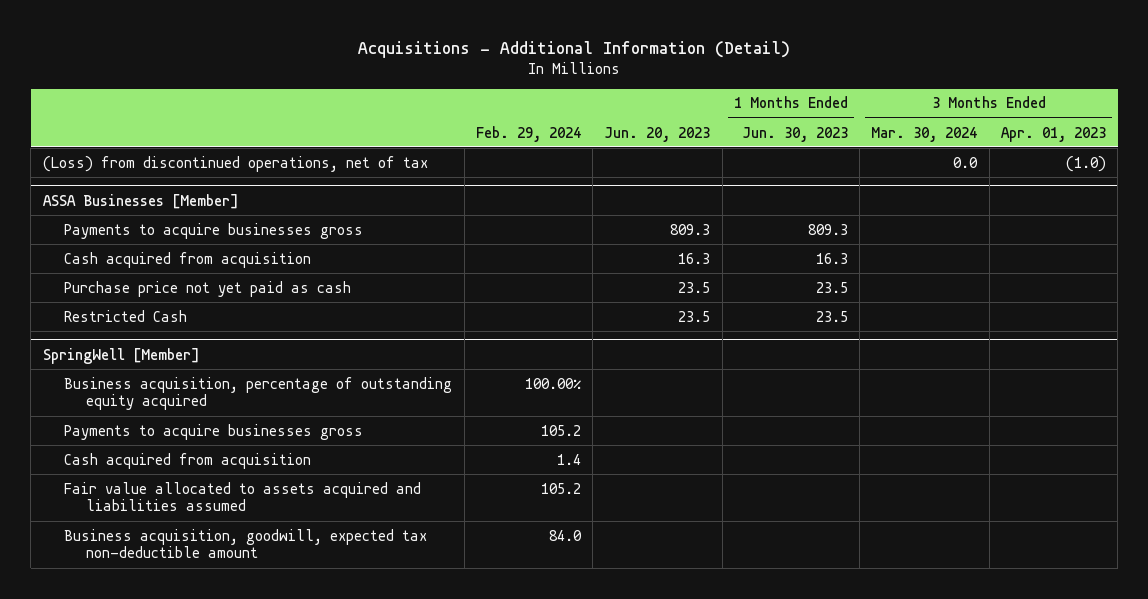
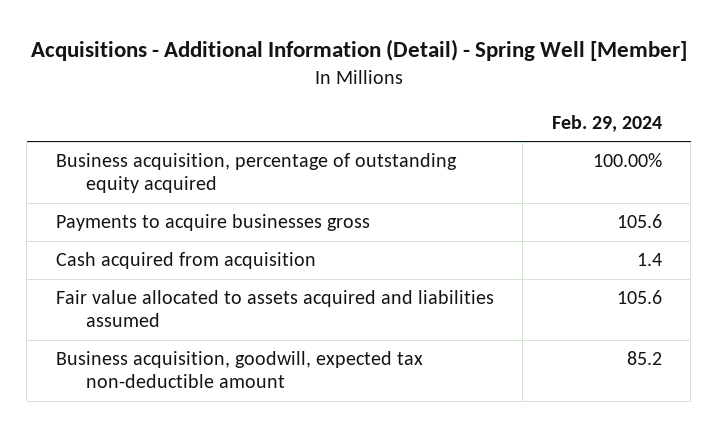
- Acquisitions - Additional Information (Detail)
+ Acquisitions - Additional Information (Detail) - Spring Well [Member]
- | Feb. 29, 2024 | Jun. 20, 2023 | 1 Months Ended Jun. 30, 2023 | 3 Months Ended Mar. 30, 2024 | 3 Months Ended Apr. 01, 2023
+ | Feb. 29, 2024
- (Loss) from discontinued operations, net of tax | | | | 0.0 | (1.0)
- ASSA Businesses [Member]
- Payments to acquire businesses gross | | 809.3 | 809.3 | |
- Cash acquired from acquisition | | 16.3 | 16.3 | |
- Purchase price not yet paid as cash | | 23.5 | 23.5 | |
- Restricted Cash | | 23.5 | 23.5 | |
- SpringWell [Member]
- Business acquisition, percentage of outstanding equity acquired | 100.00% | | | |
- Payments to acquire businesses gross | 105.2 | | | |
- Cash acquired from acquisition | 1.4 | | | |
- Fair value allocated to assets acquired and liabilities assumed | 105.2 | | | |
- Business acquisition, goodwill, expected tax non-deductible amount | 84.0 | | | |
+ Business acquisition, percentage of outstanding equity acquired | 100.00%
+ Payments to acquire businesses gross | 105.6
+ Cash acquired from acquisition | 1.4
+ Fair value allocated to assets acquired and liabilities assumed | 105.6
+ Business acquisition, goodwill, expected tax non-deductible amount | 85.2

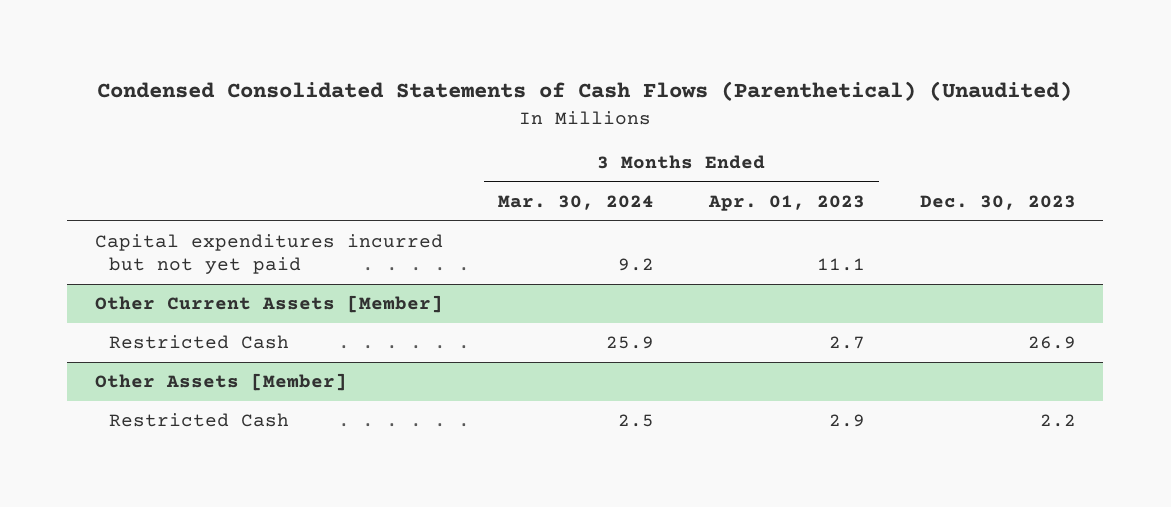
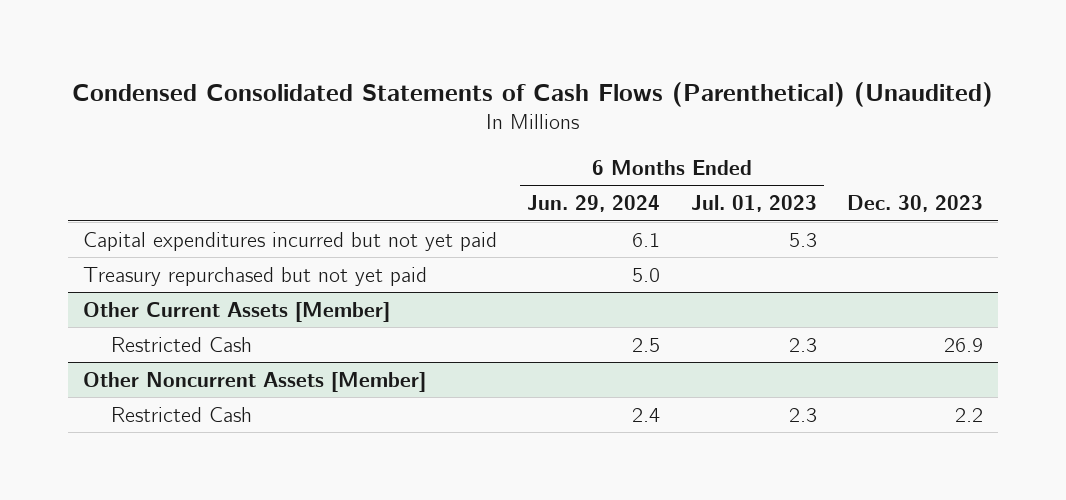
- | 3 Months Ended Mar. 30, 2024 | 3 Months Ended Apr. 01, 2023 | Dec. 30, 2023
+ | 6 Months Ended Jun. 29, 2024 | 6 Months Ended Jul. 01, 2023 | Dec. 30, 2023
+ Treasury repurchased but not yet paid | 5.0 | |
- Other Assets [Member]
+ Other Noncurrent Assets [Member]

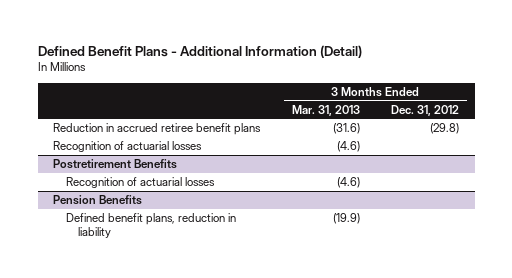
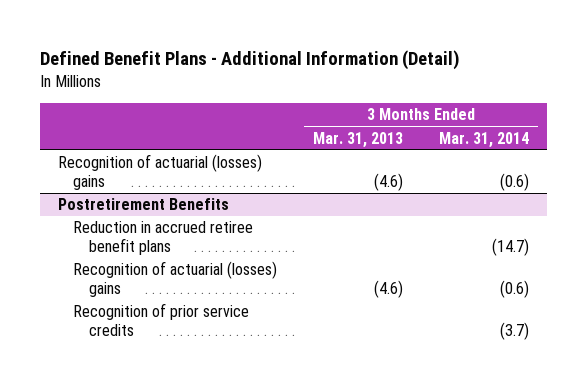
- | 3 Months Ended Mar. 31, 2013 | 3 Months Ended Dec. 31, 2012
+ | 3 Months Ended Mar. 31, 2013 | 3 Months Ended Mar. 31, 2014
- Reduction in accrued retiree benefit plans | (31.6) | (29.8)
- Recognition of actuarial losses | (4.6) |
+ Recognition of actuarial (losses) gains | (4.6) | (0.6)
@ Postretirement Benefits
- Recognition of actuarial losses | (4.6) |
- Pension Benefits
- Defined benefit plans, reduction in liability | (19.9) |
@ Postretirement Benefits
+ Reduction in accrued retiree benefit plans | | (14.7)
+ Recognition of actuarial (losses) gains | (4.6) | (0.6)
+ Recognition of prior service credits | | (3.7)

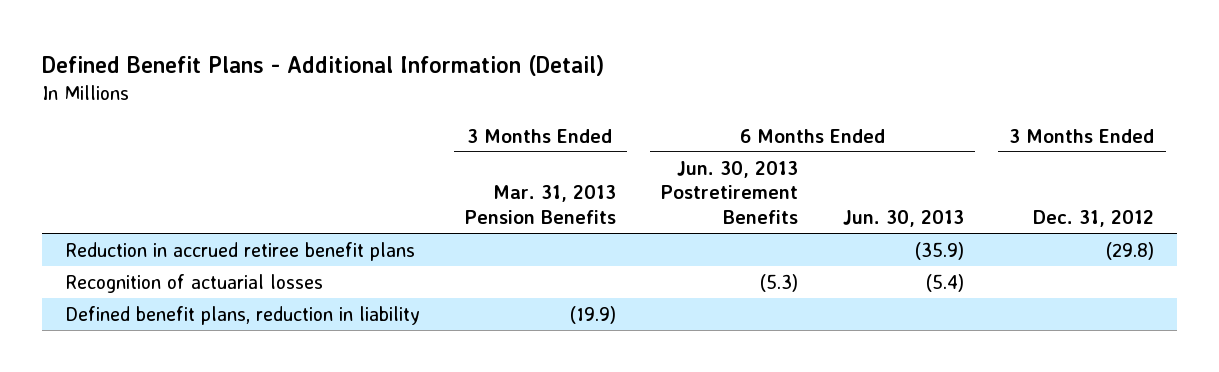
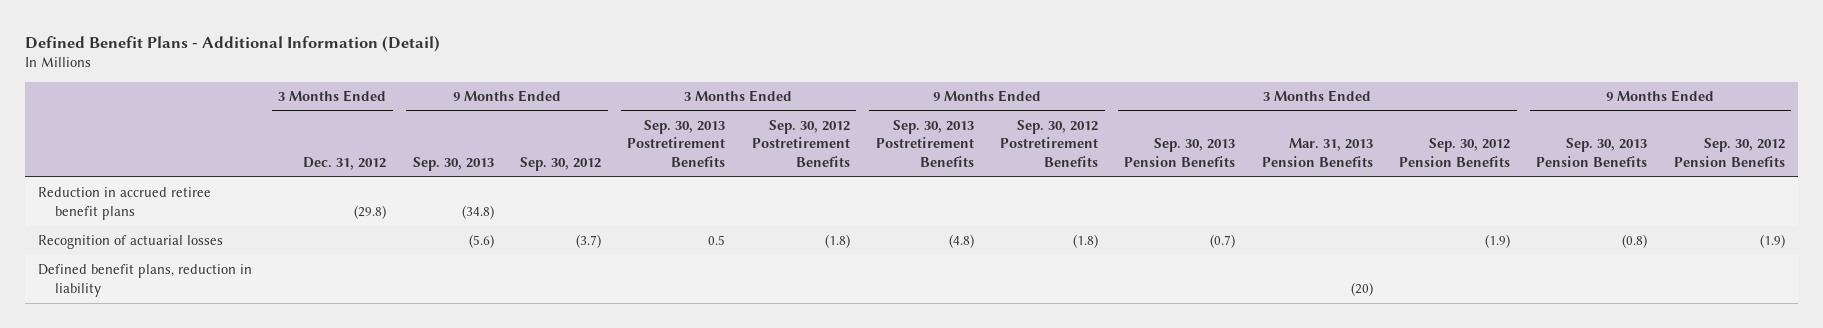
- | 3 Months Ended Mar. 31, 2013 Pension Benefits | 6 Months Ended Jun. 30, 2013 Postretirement Benefits | 6 Months Ended Jun. 30, 2013 | 3 Months Ended Dec. 31, 2012
+ | 3 Months Ended Dec. 31, 2012 | 9 Months Ended Sep. 30, 2013 | 9 Months Ended Sep. 30, 2012 | 3 Months Ended Sep. 30, 2013 Postretirement Benefits | 3 Months Ended Sep. 30, 2012 Postretirement Benefits | 9 Months Ended Sep. 30, 2013 Postretirement Benefits | 9 Months Ended Sep. 30, 2012 Postretirement Benefits | 3 Months Ended Sep. 30, 2013 Pension Benefits | 3 Months Ended Mar. 31, 2013 Pension Benefits | 3 Months Ended Sep. 30, 2012 Pension Benefits | 9 Months Ended Sep. 30, 2013 Pension Benefits | 9 Months Ended Sep. 30, 2012 Pension Benefits
- Defined benefit plans, reduction in liability | (19.9) | | |
+ Defined benefit plans, reduction in liability | | | | | | | | | (20) | | |

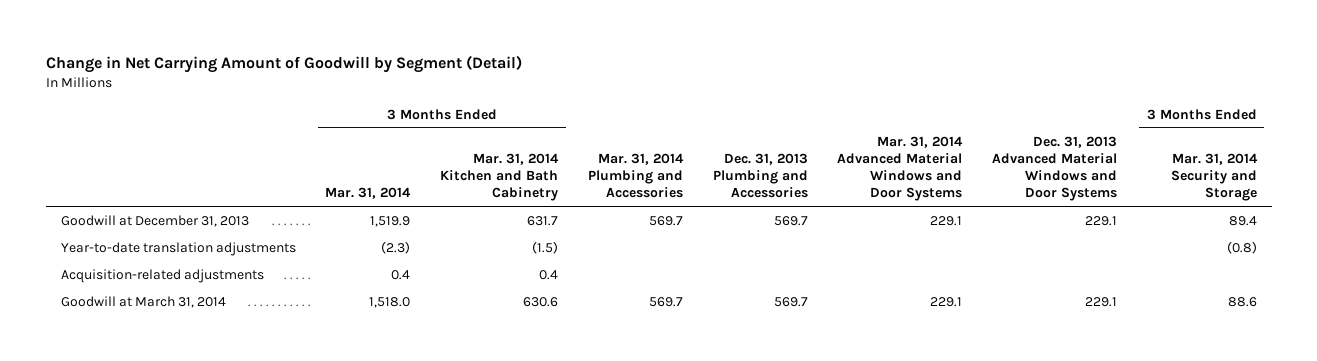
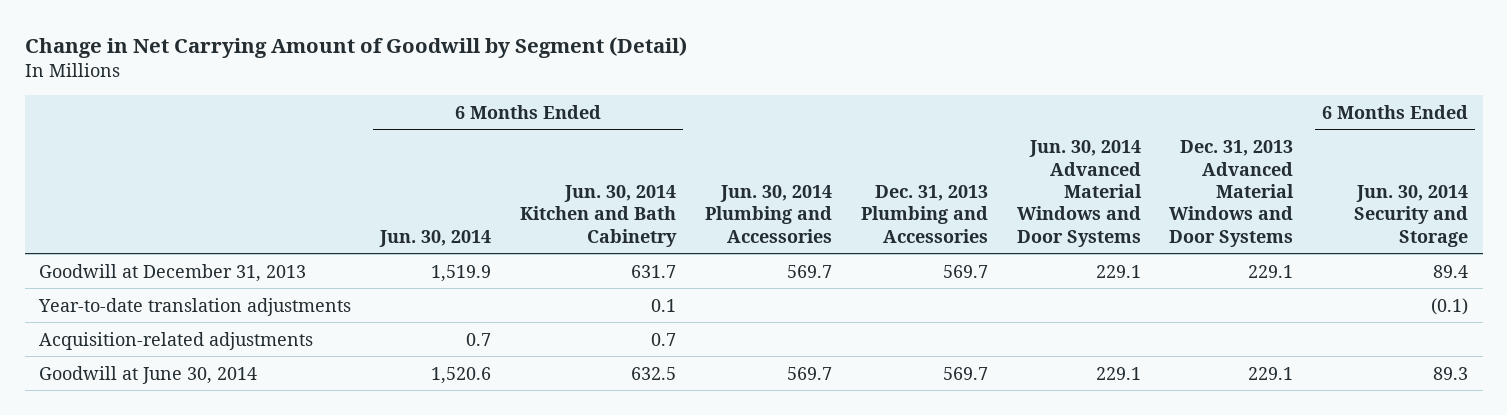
- | 3 Months Ended Mar. 31, 2014 | 3 Months Ended Mar. 31, 2014 Kitchen and Bath Cabinetry | Mar. 31, 2014 Plumbing and Accessories | Dec. 31, 2013 Plumbing and Accessories | Mar. 31, 2014 Advanced Material Windows and Door Systems | Dec. 31, 2013 Advanced Material Windows and Door Systems | 3 Months Ended Mar. 31, 2014 Security and Storage
+ | 6 Months Ended Jun. 30, 2014 | 6 Months Ended Jun. 30, 2014 Kitchen and Bath Cabinetry | Jun. 30, 2014 Plumbing and Accessories | Dec. 31, 2013 Plumbing and Accessories | Jun. 30, 2014 Advanced Material Windows and Door Systems | Dec. 31, 2013 Advanced Material Windows and Door Systems | 6 Months Ended Jun. 30, 2014 Security and Storage
- Goodwill at March 31, 2014 | 1,518.0 | 630.6 | 569.7 | 569.7 | 229.1 | 229.1 | 88.6
+ Goodwill at June 30, 2014 | 1,520.6 | 632.5 | 569.7 | 569.7 | 229.1 | 229.1 | 89.3

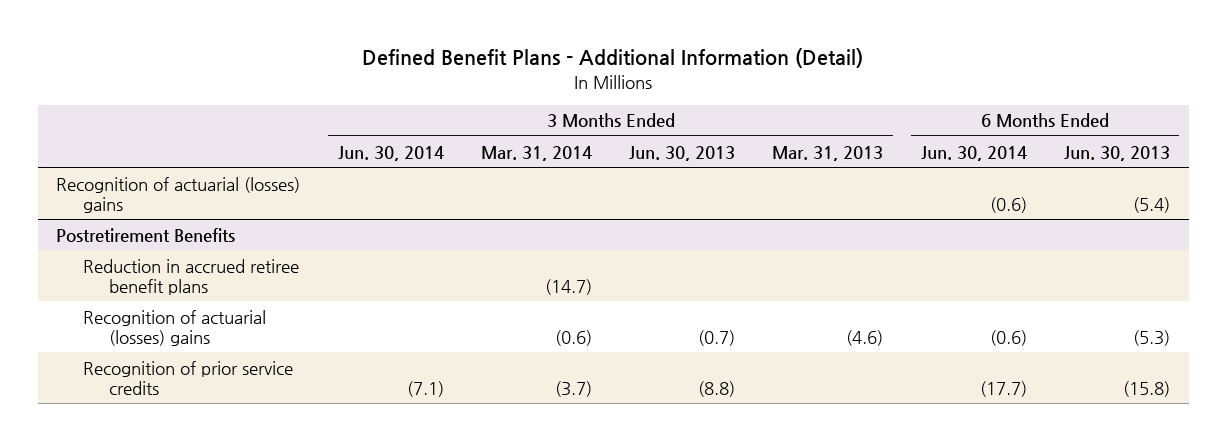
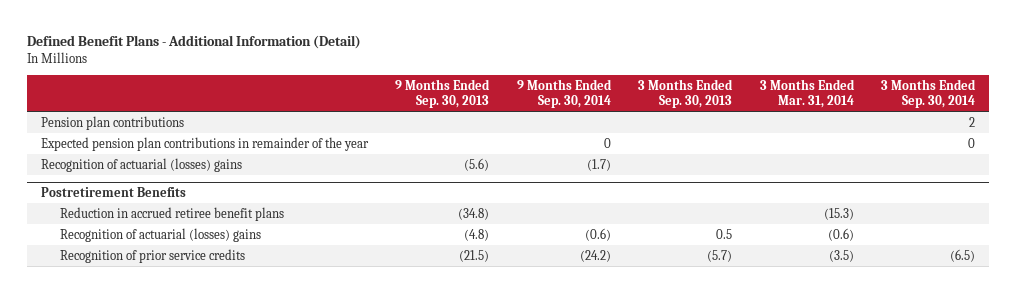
- | 3 Months Ended Jun. 30, 2014 | 3 Months Ended Mar. 31, 2014 | 3 Months Ended Jun. 30, 2013 | 3 Months Ended Mar. 31, 2013 | 6 Months Ended Jun. 30, 2014 | 6 Months Ended Jun. 30, 2013
+ | 9 Months Ended Sep. 30, 2013 | 9 Months Ended Sep. 30, 2014 | 3 Months Ended Sep. 30, 2013 | 3 Months Ended Mar. 31, 2014 | 3 Months Ended Sep. 30, 2014
+ Pension plan contributions | | | | | 2
+ Expected pension plan contributions in remainder of the year | | 0 | | | 0
@ Postretirement Benefits
- Reduction in accrued retiree benefit plans | | (14.7) | | | |
+ Reduction in accrued retiree benefit plans | (34.8) | | | (15.3) |
- Recognition of prior service credits | (7.1) | (3.7) | (8.8) | | (17.7) | (15.8)
+ Recognition of prior service credits | (21.5) | (24.2) | (5.7) | (3.5) | (6.5)

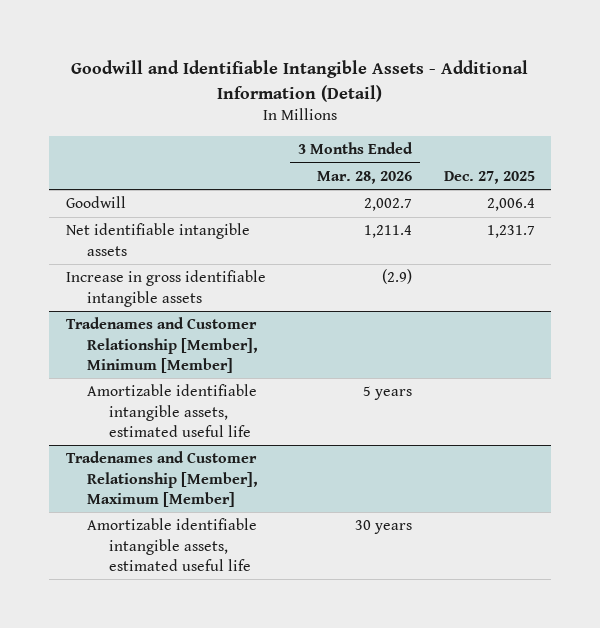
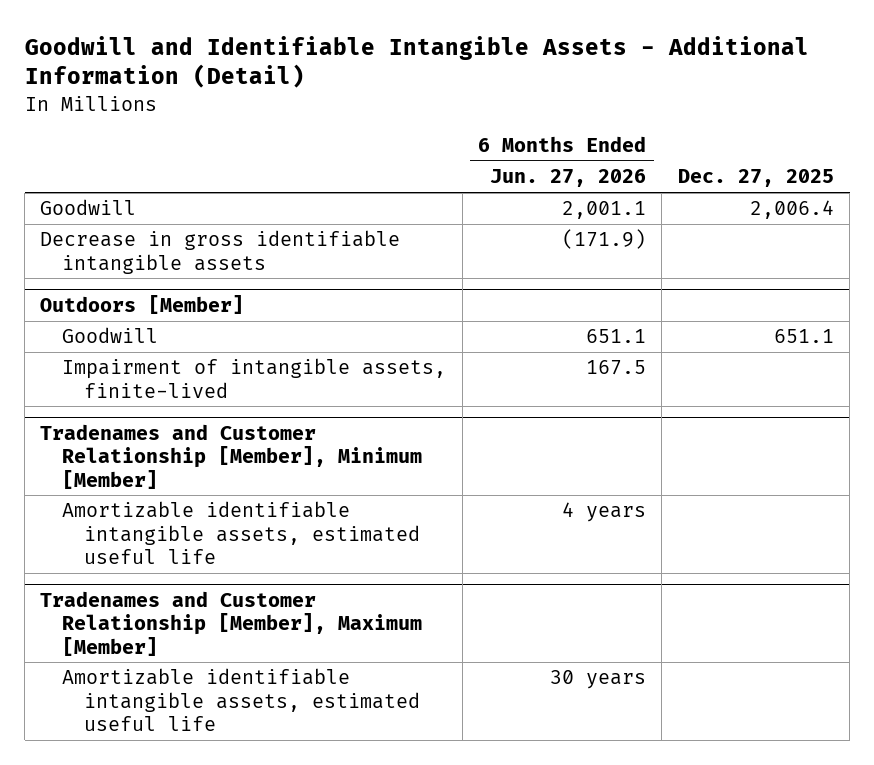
- | 3 Months Ended Mar. 28, 2026 | Dec. 27, 2025
+ | 6 Months Ended Jun. 27, 2026 | Dec. 27, 2025
- Net identifiable intangible assets | 1,211.4 | 1,231.7
- Increase in gross identifiable intangible assets | (2.9) |
+ Decrease in gross identifiable intangible assets | (171.9) |
+ Outdoors [Member]
+ Goodwill | 651.1 | 651.1
+ Impairment of intangible assets, finite-lived | 167.5 |

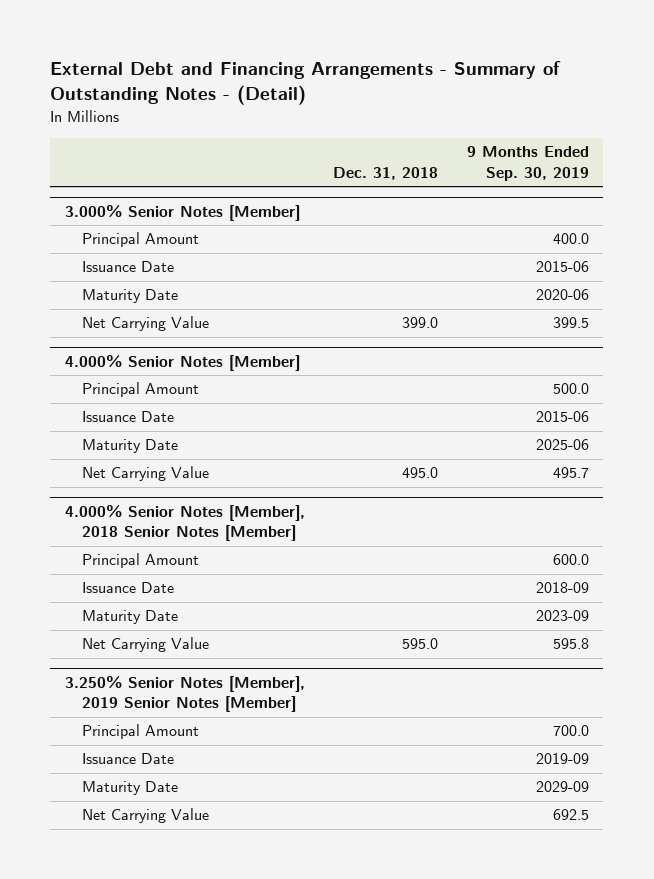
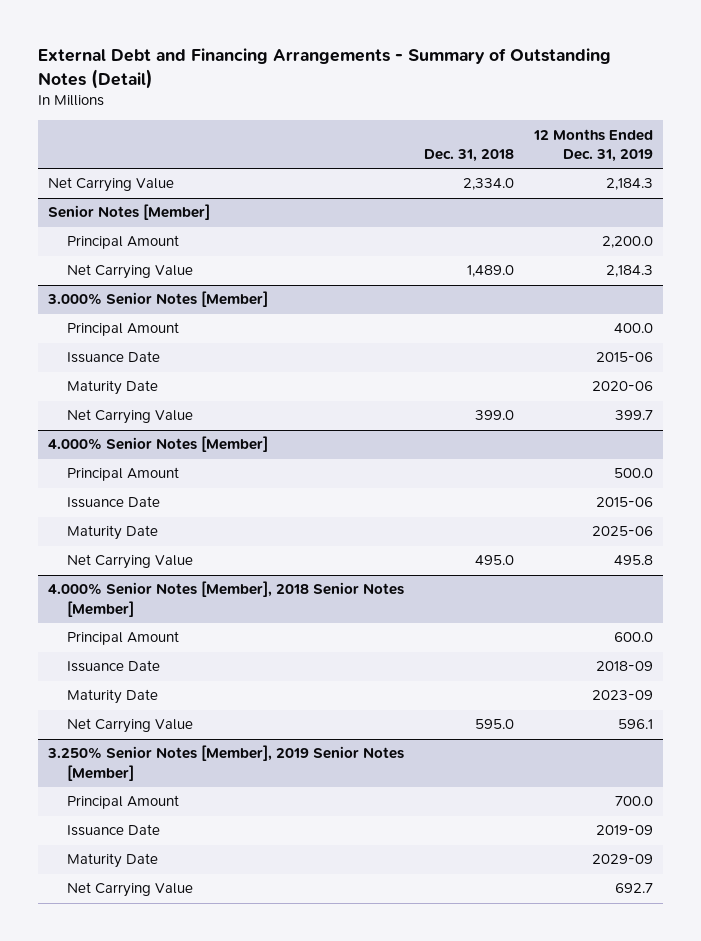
- External Debt and Financing Arrangements - Summary of Outstanding Notes - (Detail)
+ External Debt and Financing Arrangements - Summary of Outstanding Notes (Detail)
- | Dec. 31, 2018 | 9 Months Ended Sep. 30, 2019
+ | Dec. 31, 2018 | 12 Months Ended Dec. 31, 2019
+ Net Carrying Value | 2,334.0 | 2,184.3
+ Senior Notes [Member]
+ Principal Amount | | 2,200.0
+ Net Carrying Value | 1,489.0 | 2,184.3

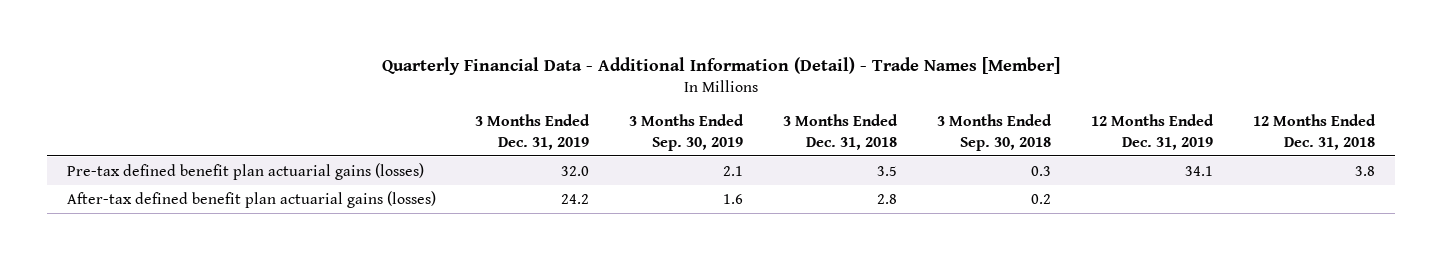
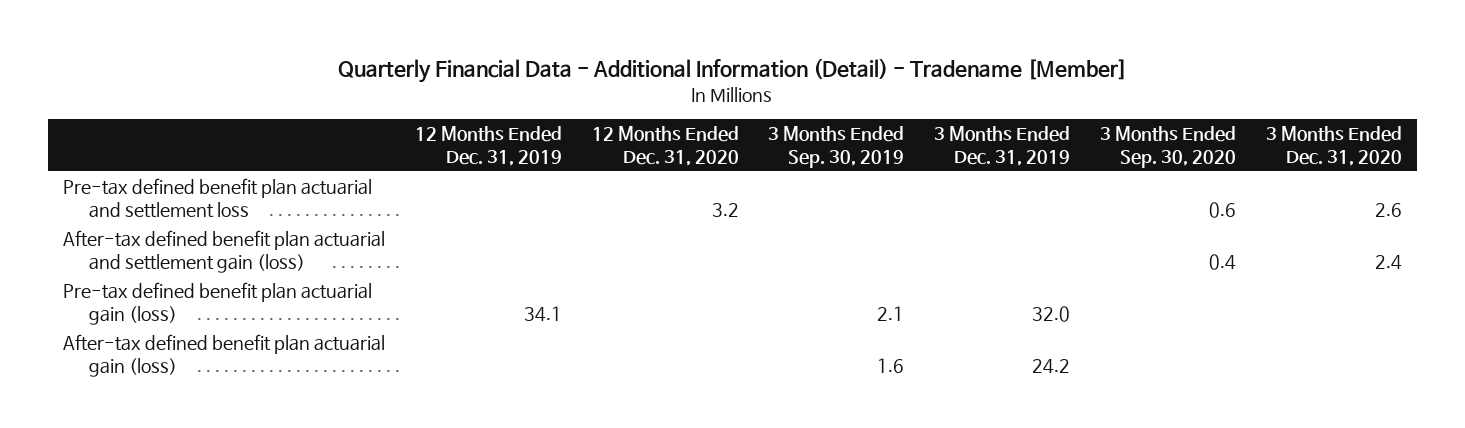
- Quarterly Financial Data - Additional Information (Detail) - Trade Names [Member]
+ Quarterly Financial Data - Additional Information (Detail) - Tradename [Member]
- | 3 Months Ended Dec. 31, 2019 | 3 Months Ended Sep. 30, 2019 | 3 Months Ended Dec. 31, 2018 | 3 Months Ended Sep. 30, 2018 | 12 Months Ended Dec. 31, 2019 | 12 Months Ended Dec. 31, 2018
+ | 12 Months Ended Dec. 31, 2019 | 12 Months Ended Dec. 31, 2020 | 3 Months Ended Sep. 30, 2019 | 3 Months Ended Dec. 31, 2019 | 3 Months Ended Sep. 30, 2020 | 3 Months Ended Dec. 31, 2020
- Pre-tax defined benefit plan actuarial gains (losses) | 32.0 | 2.1 | 3.5 | 0.3 | 34.1 | 3.8
- After-tax defined benefit plan actuarial gains (losses) | 24.2 | 1.6 | 2.8 | 0.2 | |
+ Pre-tax defined benefit plan actuarial and settlement loss | | 3.2 | | | 0.6 | 2.6
+ After-tax defined benefit plan actuarial and settlement gain (loss) | | | | | 0.4 | 2.4
+ Pre-tax defined benefit plan actuarial gain (loss) | 34.1 | | 2.1 | 32.0 | |
+ After-tax defined benefit plan actuarial gain (loss) | | | 1.6 | 24.2 | |

